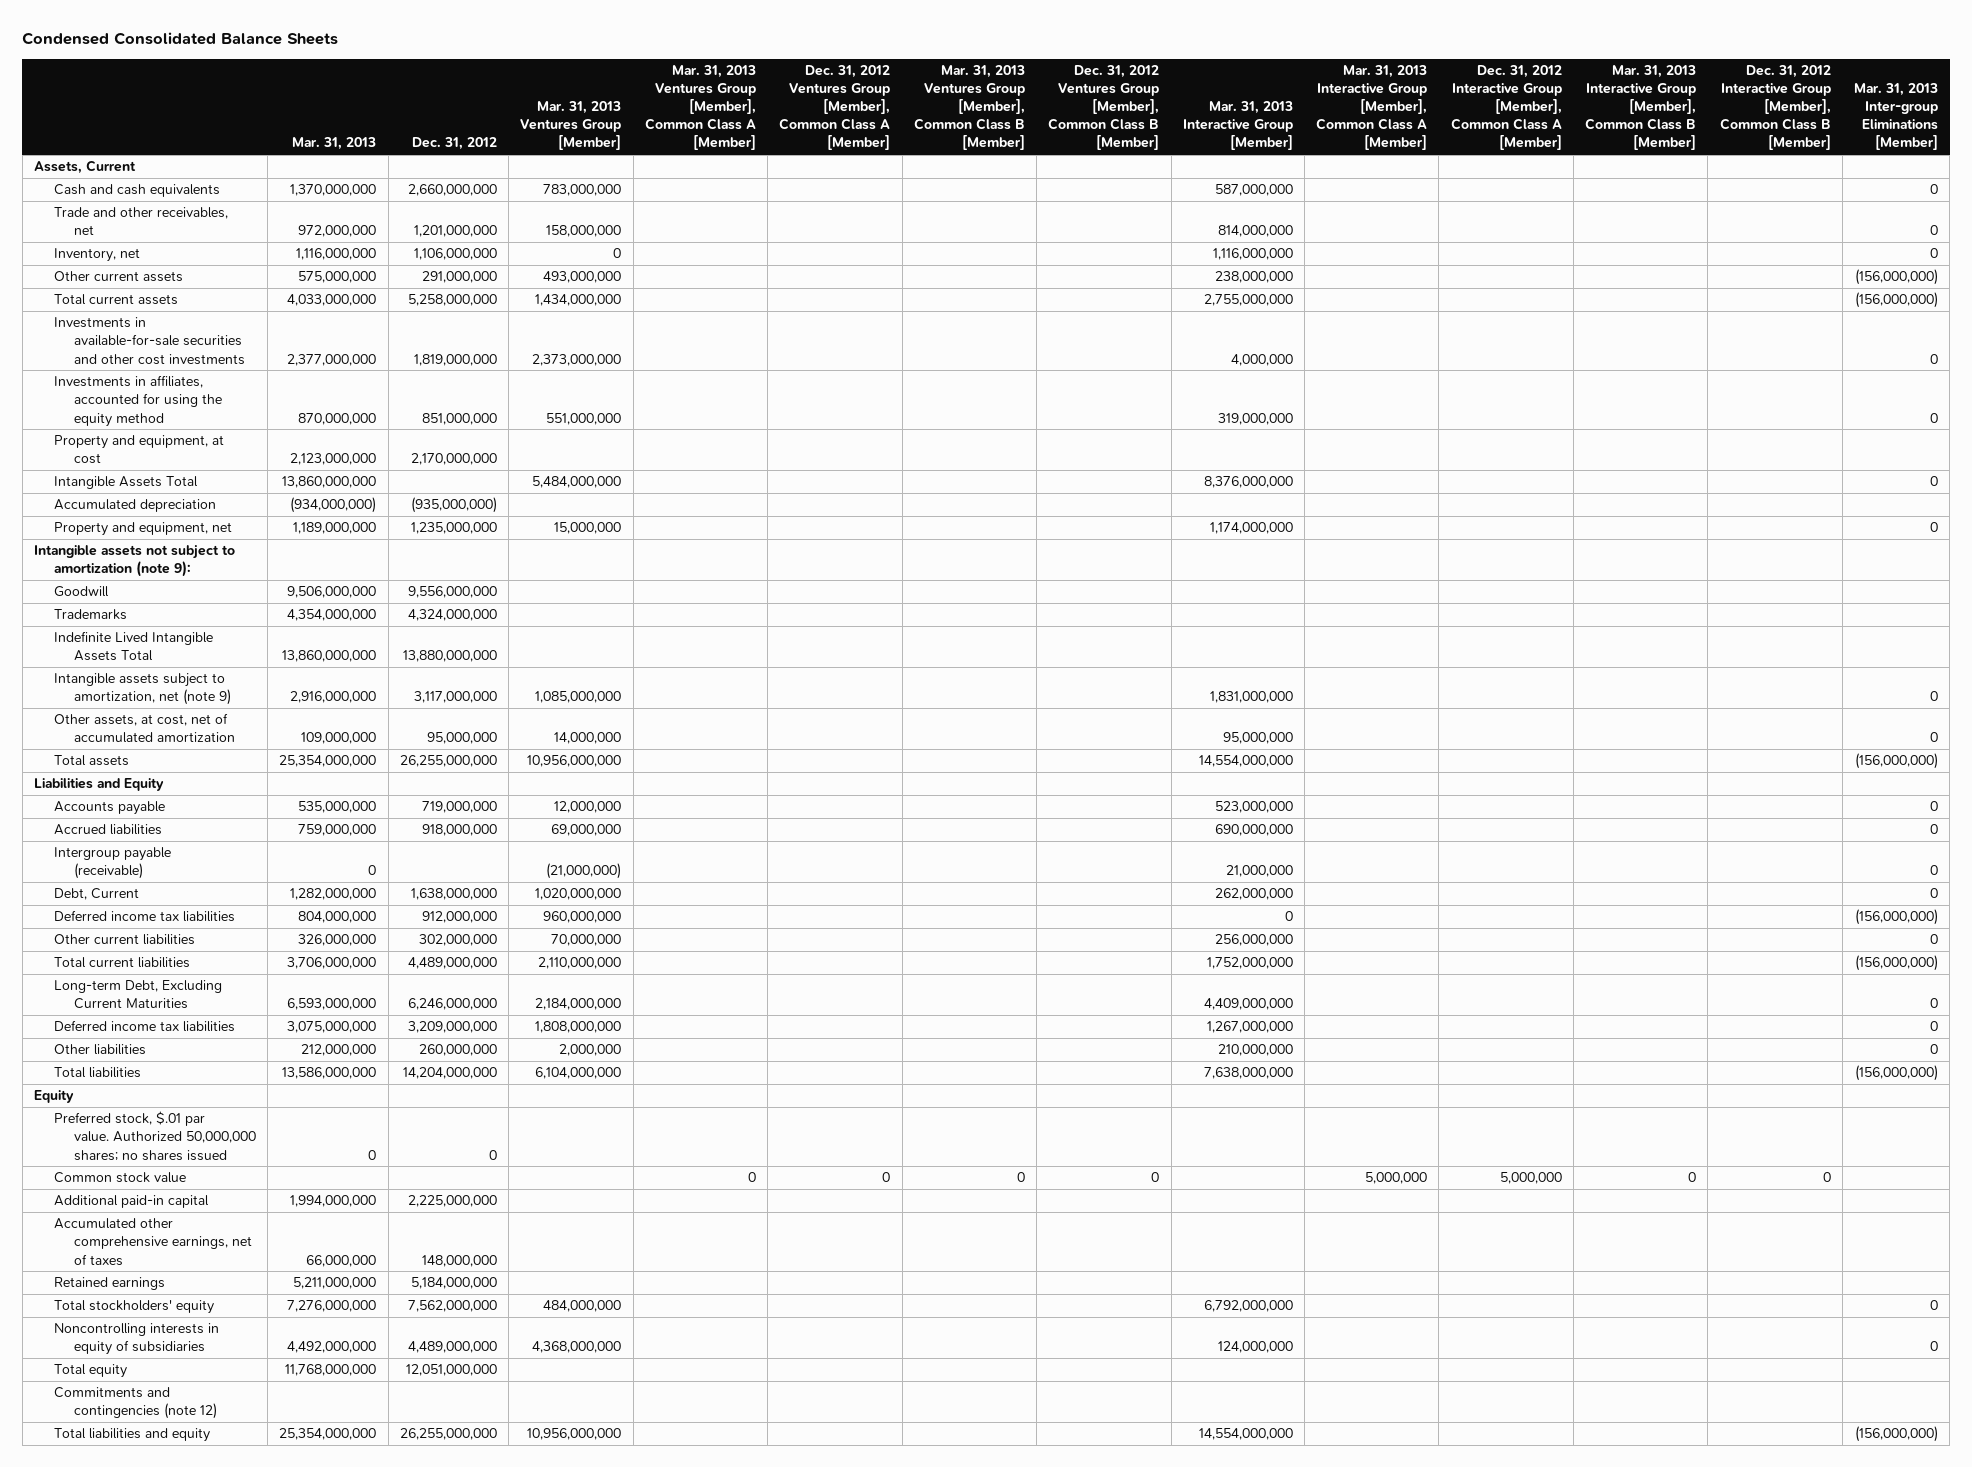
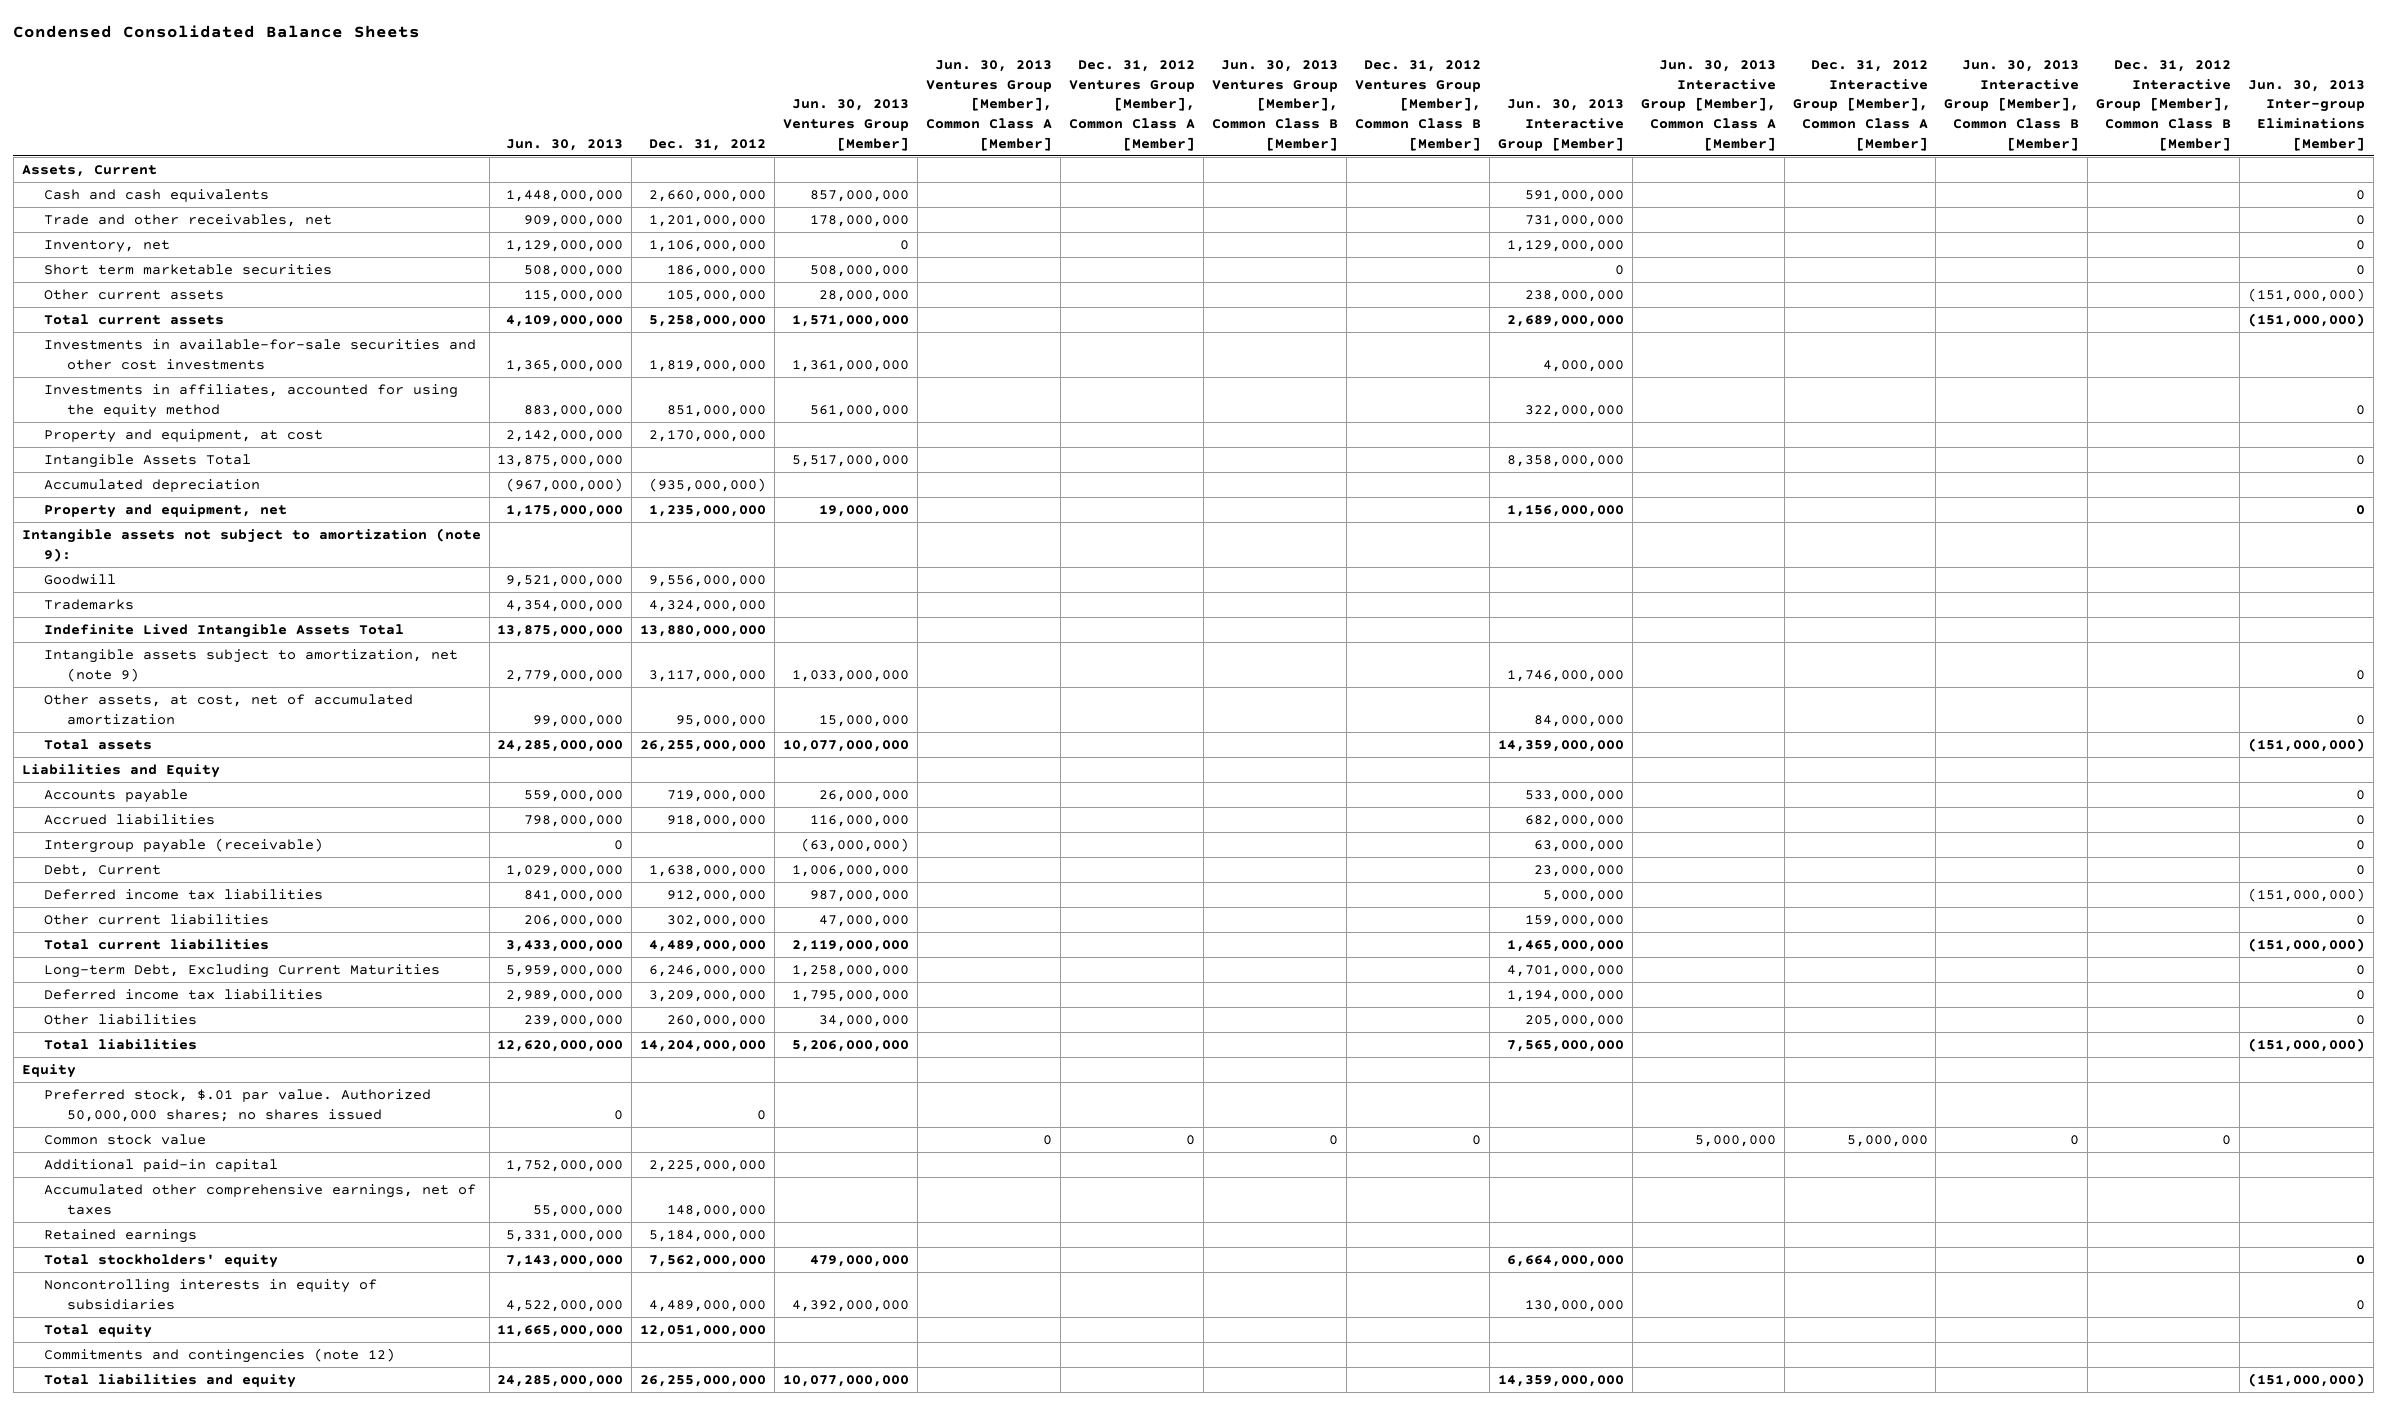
- | Mar. 31, 2013 | Dec. 31, 2012 | Mar. 31, 2013 Ventures Group [Member] | Mar. 31, 2013 Ventures Group [Member], Common Class A [Member] | Dec. 31, 2012 Ventures Group [Member], Common Class A [Member] | Mar. 31, 2013 Ventures Group [Member], Common Class B [Member] | Dec. 31, 2012 Ventures Group [Member], Common Class B [Member] | Mar. 31, 2013 Interactive Group [Member] | Mar. 31, 2013 Interactive Group [Member], Common Class A [Member] | Dec. 31, 2012 Interactive Group [Member], Common Class A [Member] | Mar. 31, 2013 Interactive Group [Member], Common Class B [Member] | Dec. 31, 2012 Interactive Group [Member], Common Class B [Member] | Mar. 31, 2013 Inter-group Eliminations [Member]
+ | Jun. 30, 2013 | Dec. 31, 2012 | Jun. 30, 2013 Ventures Group [Member] | Jun. 30, 2013 Ventures Group [Member], Common Class A [Member] | Dec. 31, 2012 Ventures Group [Member], Common Class A [Member] | Jun. 30, 2013 Ventures Group [Member], Common Class B [Member] | Dec. 31, 2012 Ventures Group [Member], Common Class B [Member] | Jun. 30, 2013 Interactive Group [Member] | Jun. 30, 2013 Interactive Group [Member], Common Class A [Member] | Dec. 31, 2012 Interactive Group [Member], Common Class A [Member] | Jun. 30, 2013 Interactive Group [Member], Common Class B [Member] | Dec. 31, 2012 Interactive Group [Member], Common Class B [Member] | Jun. 30, 2013 Inter-group Eliminations [Member]
- Other current assets | 575,000,000 | 291,000,000 | 493,000,000 | | | | | 238,000,000 | | | | | (156,000,000)
+ Short term marketable securities | 508,000,000 | 186,000,000 | 508,000,000 | | | | | 0 | | | | | 0
+ Other current assets | 115,000,000 | 105,000,000 | 28,000,000 | | | | | 238,000,000 | | | | | (151,000,000)

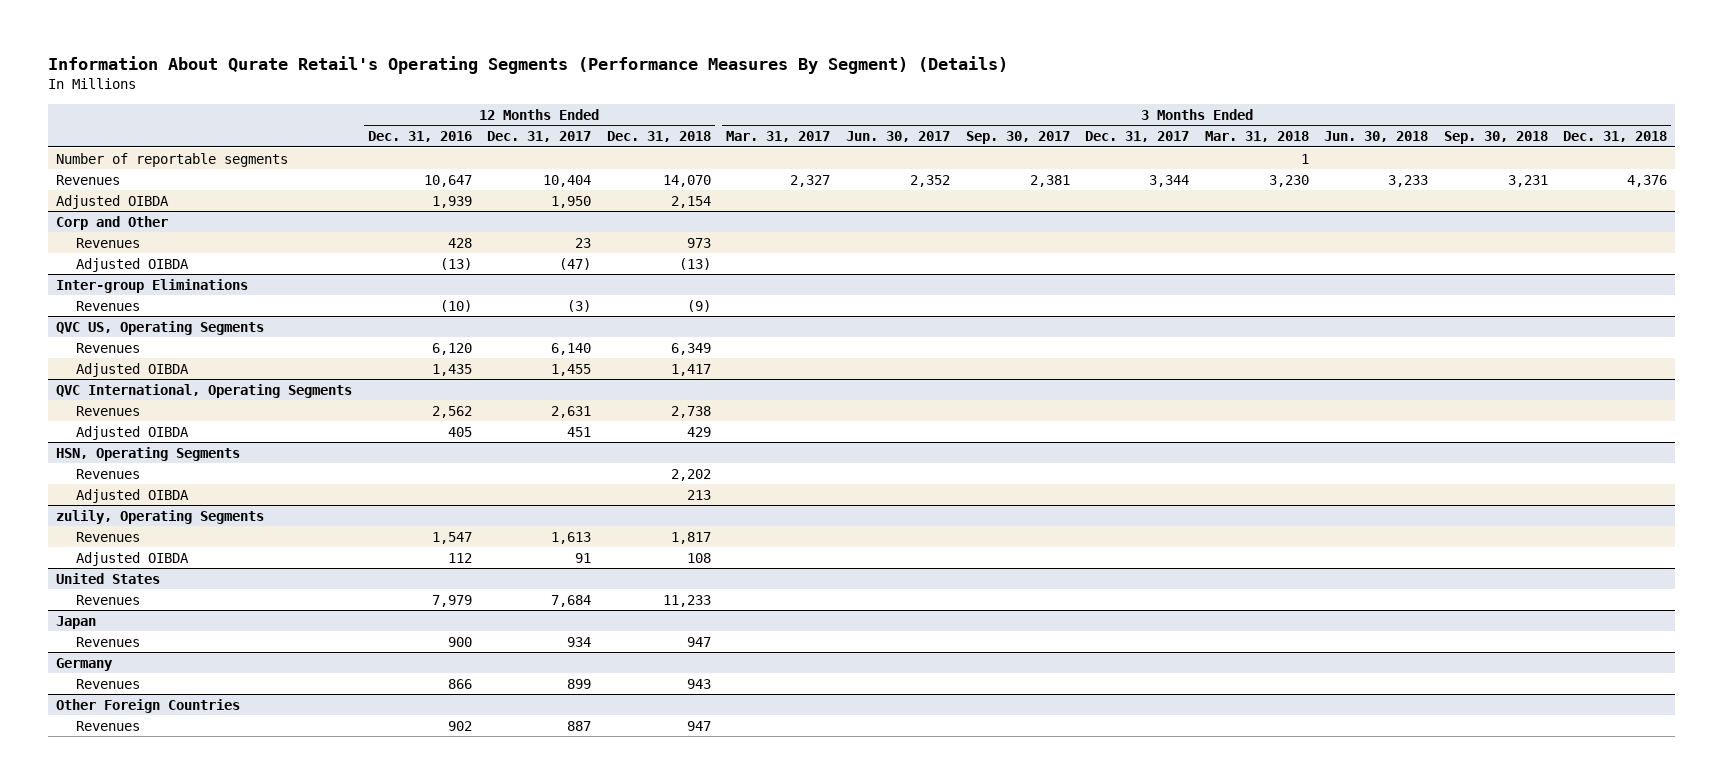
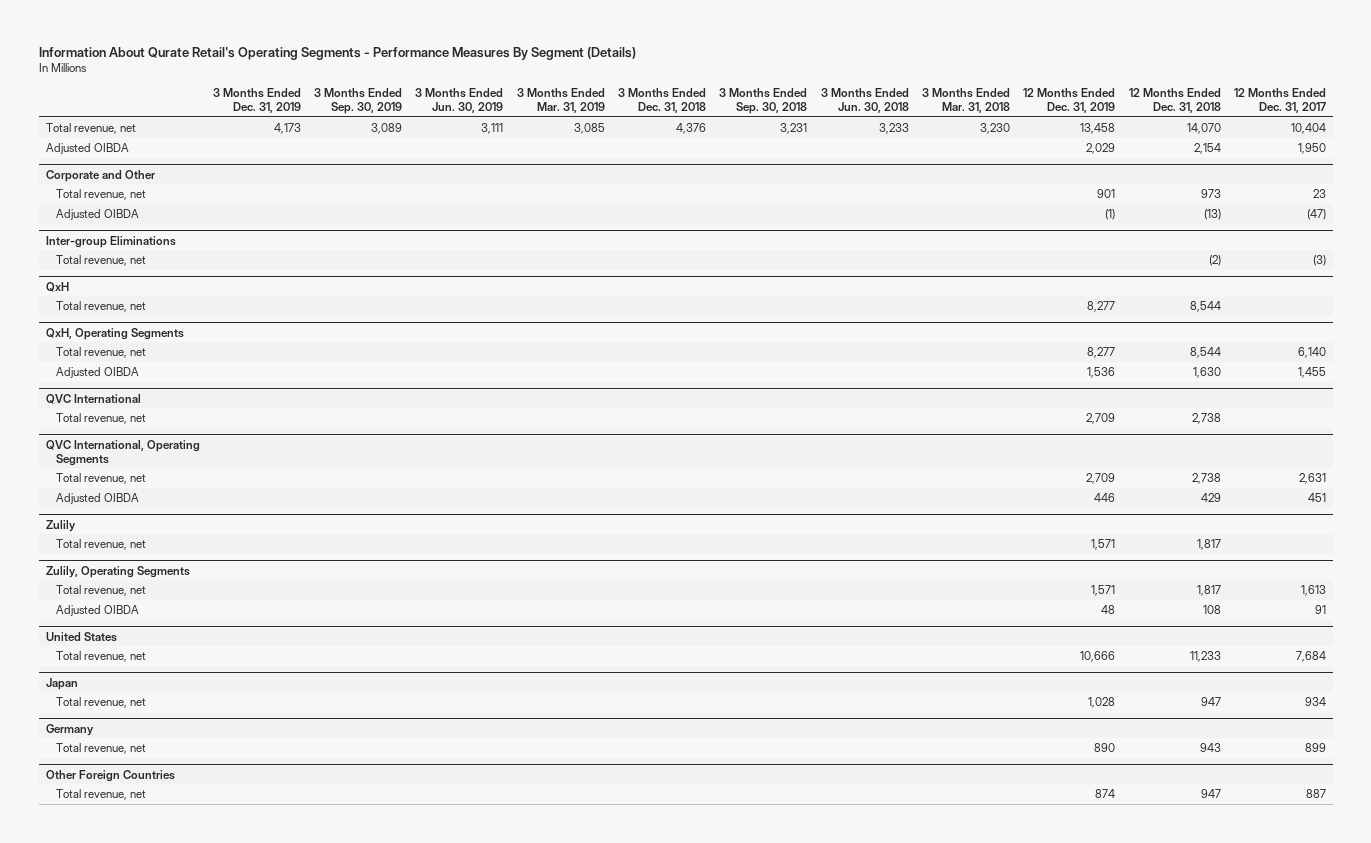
- Information About Qurate Retail's Operating Segments (Performance Measures By Segment) (Details)
+ Information About Qurate Retail's Operating Segments - Performance Measures By Segment (Details)
- | 12 Months Ended Dec. 31, 2016 | 12 Months Ended Dec. 31, 2017 | 12 Months Ended Dec. 31, 2018 | 3 Months Ended Mar. 31, 2017 | 3 Months Ended Jun. 30, 2017 | 3 Months Ended Sep. 30, 2017 | 3 Months Ended Dec. 31, 2017 | 3 Months Ended Mar. 31, 2018 | 3 Months Ended Jun. 30, 2018 | 3 Months Ended Sep. 30, 2018 | 3 Months Ended Dec. 31, 2018
+ | 3 Months Ended Dec. 31, 2019 | 3 Months Ended Sep. 30, 2019 | 3 Months Ended Jun. 30, 2019 | 3 Months Ended Mar. 31, 2019 | 3 Months Ended Dec. 31, 2018 | 3 Months Ended Sep. 30, 2018 | 3 Months Ended Jun. 30, 2018 | 3 Months Ended Mar. 31, 2018 | 12 Months Ended Dec. 31, 2019 | 12 Months Ended Dec. 31, 2018 | 12 Months Ended Dec. 31, 2017
- Number of reportable segments | | | | | | | | 1 | | |
- Revenues | 10,647 | 10,404 | 14,070 | 2,327 | 2,352 | 2,381 | 3,344 | 3,230 | 3,233 | 3,231 | 4,376
+ Total revenue, net | 4,173 | 3,089 | 3,111 | 3,085 | 4,376 | 3,231 | 3,233 | 3,230 | 13,458 | 14,070 | 10,404
- Corp and Other
- Revenues | 428 | 23 | 973 | | | | | | | |
+ Corporate and Other
+ Total revenue, net | | | | | | | | | 901 | 973 | 23
@ Inter-group Eliminations
- Revenues | (10) | (3) | (9) | | | | | | | |
- QVC US, Operating Segments
- Revenues | 6,120 | 6,140 | 6,349 | | | | | | | |
- Adjusted OIBDA | 1,435 | 1,455 | 1,417 | | | | | | | |
@ Inter-group Eliminations
+ Total revenue, net | | | | | | | | | | (2) | (3)
+ QxH
+ Total revenue, net | | | | | | | | | 8,277 | 8,544 |
+ QxH, Operating Segments
+ Total revenue, net | | | | | | | | | 8,277 | 8,544 | 6,140
+ Adjusted OIBDA | | | | | | | | | 1,536 | 1,630 | 1,455
+ QVC International
+ Total revenue, net | | | | | | | | | 2,709 | 2,738 |
@ QVC International, Operating Segments
- Revenues | 2,562 | 2,631 | 2,738 | | | | | | | |
+ Total revenue, net | | | | | | | | | 2,709 | 2,738 | 2,631
- HSN, Operating Segments
- Revenues | | | 2,202 | | | | | | | |
- Adjusted OIBDA | | | 213 | | | | | | | |
- zulily, Operating Segments
- Revenues | 1,547 | 1,613 | 1,817 | | | | | | | |
+ Zulily
+ Total revenue, net | | | | | | | | | 1,571 | 1,817 |
+ Zulily, Operating Segments
+ Total revenue, net | | | | | | | | | 1,571 | 1,817 | 1,613
@ United States
- Revenues | 7,979 | 7,684 | 11,233 | | | | | | | |
+ Total revenue, net | | | | | | | | | 10,666 | 11,233 | 7,684
@ Japan
- Revenues | 900 | 934 | 947 | | | | | | | |
+ Total revenue, net | | | | | | | | | 1,028 | 947 | 934
@ Germany
- Revenues | 866 | 899 | 943 | | | | | | | |
+ Total revenue, net | | | | | | | | | 890 | 943 | 899
@ Other Foreign Countries
- Revenues | 902 | 887 | 947 | | | | | | | |
+ Total revenue, net | | | | | | | | | 874 | 947 | 887

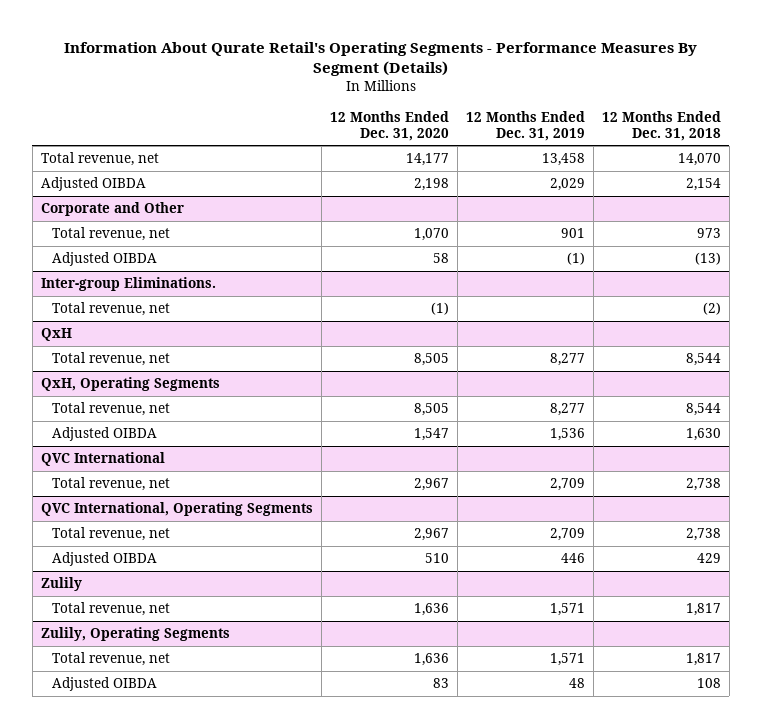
- | 3 Months Ended Dec. 31, 2019 | 3 Months Ended Sep. 30, 2019 | 3 Months Ended Jun. 30, 2019 | 3 Months Ended Mar. 31, 2019 | 3 Months Ended Dec. 31, 2018 | 3 Months Ended Sep. 30, 2018 | 3 Months Ended Jun. 30, 2018 | 3 Months Ended Mar. 31, 2018 | 12 Months Ended Dec. 31, 2019 | 12 Months Ended Dec. 31, 2018 | 12 Months Ended Dec. 31, 2017
+ | 12 Months Ended Dec. 31, 2020 | 12 Months Ended Dec. 31, 2019 | 12 Months Ended Dec. 31, 2018
- Inter-group Eliminations
+ Inter-group Eliminations.
- United States
- Total revenue, net | | | | | | | | | 10,666 | 11,233 | 7,684
- Japan
- Total revenue, net | | | | | | | | | 1,028 | 947 | 934
- Germany
- Total revenue, net | | | | | | | | | 890 | 943 | 899
- Other Foreign Countries
- Total revenue, net | | | | | | | | | 874 | 947 | 887

